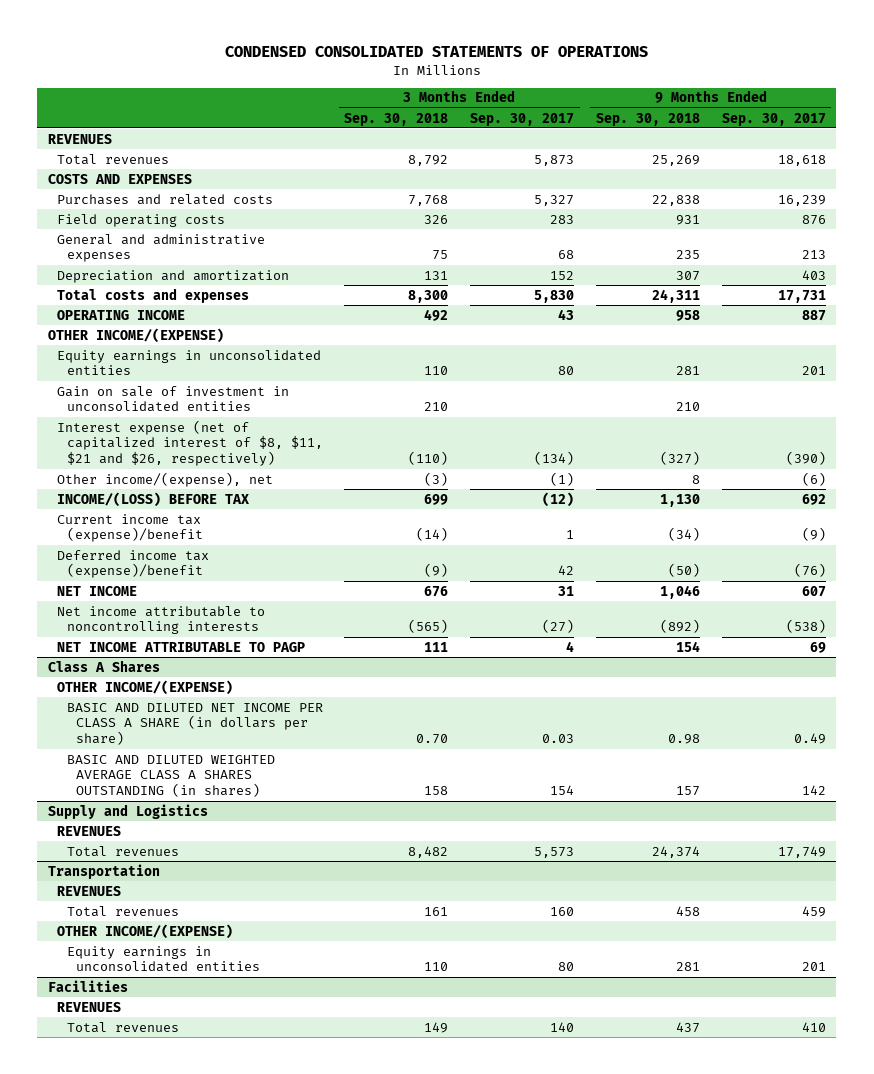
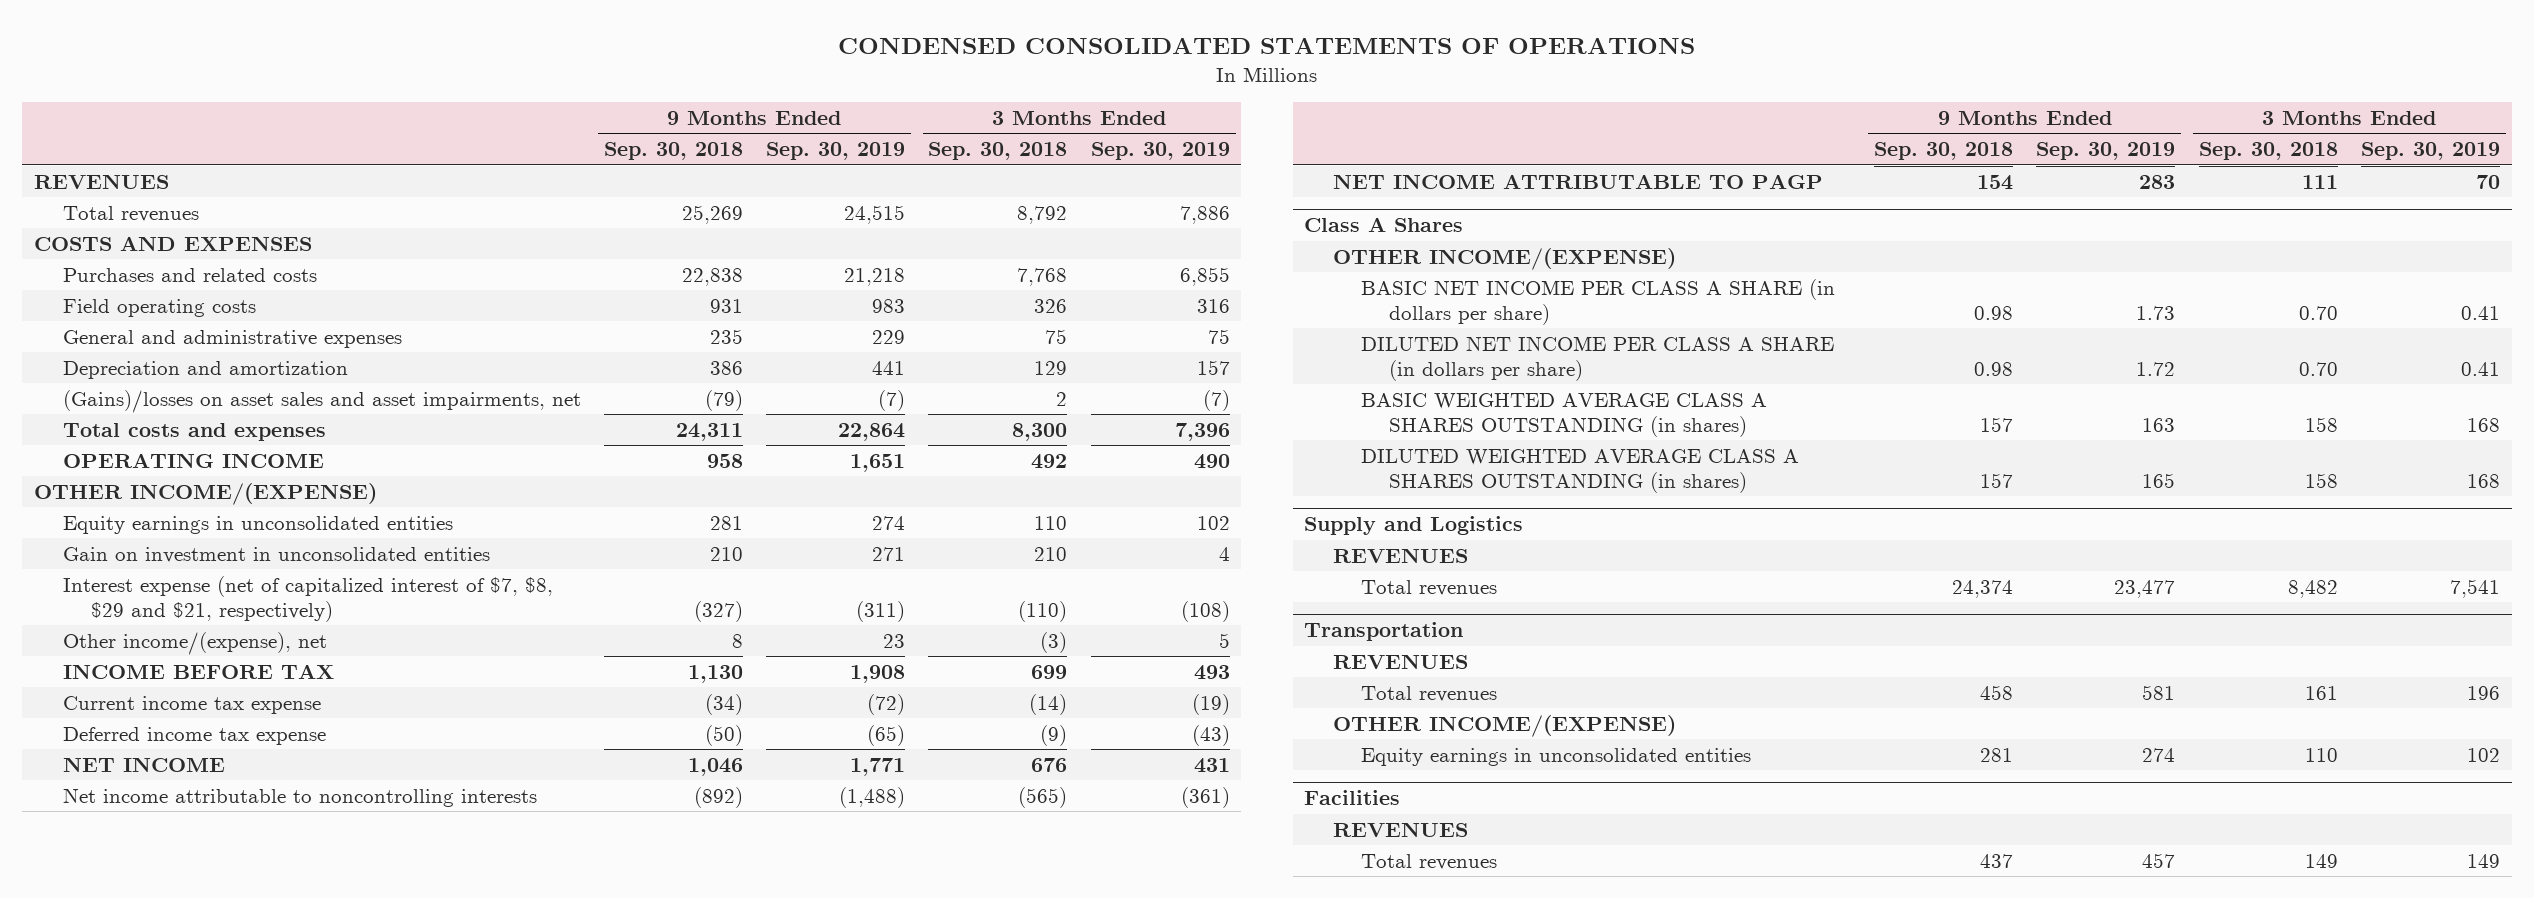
- | 3 Months Ended Sep. 30, 2018 | 3 Months Ended Sep. 30, 2017 | 9 Months Ended Sep. 30, 2018 | 9 Months Ended Sep. 30, 2017
+ | 9 Months Ended Sep. 30, 2018 | 9 Months Ended Sep. 30, 2019 | 3 Months Ended Sep. 30, 2018 | 3 Months Ended Sep. 30, 2019
- Depreciation and amortization | 131 | 152 | 307 | 403
+ Depreciation and amortization | 386 | 441 | 129 | 157
+ (Gains)/losses on asset sales and asset impairments, net | (79) | (7) | 2 | (7)
- Gain on sale of investment in unconsolidated entities | 210 | | 210 |
- Interest expense (net of capitalized interest of $8, $11, $21 and $26, respectively) | (110) | (134) | (327) | (390)
+ Gain on investment in unconsolidated entities | 210 | 271 | 210 | 4
+ Interest expense (net of capitalized interest of $7, $8, $29 and $21, respectively) | (327) | (311) | (110) | (108)
- INCOME/(LOSS) BEFORE TAX | 699 | (12) | 1,130 | 692
- Current income tax (expense)/benefit | (14) | 1 | (34) | (9)
- Deferred income tax (expense)/benefit | (9) | 42 | (50) | (76)
+ INCOME BEFORE TAX | 1,130 | 1,908 | 699 | 493
+ Current income tax expense | (34) | (72) | (14) | (19)
+ Deferred income tax expense | (50) | (65) | (9) | (43)
@ Class A Shares
- BASIC AND DILUTED NET INCOME PER CLASS A SHARE (in dollars per share) | 0.70 | 0.03 | 0.98 | 0.49
- BASIC AND DILUTED WEIGHTED AVERAGE CLASS A SHARES OUTSTANDING (in shares) | 158 | 154 | 157 | 142
+ BASIC NET INCOME PER CLASS A SHARE (in dollars per share) | 0.98 | 1.73 | 0.70 | 0.41
+ DILUTED NET INCOME PER CLASS A SHARE (in dollars per share) | 0.98 | 1.72 | 0.70 | 0.41
+ BASIC WEIGHTED AVERAGE CLASS A SHARES OUTSTANDING (in shares) | 157 | 163 | 158 | 168
+ DILUTED WEIGHTED AVERAGE CLASS A SHARES OUTSTANDING (in shares) | 157 | 165 | 158 | 168

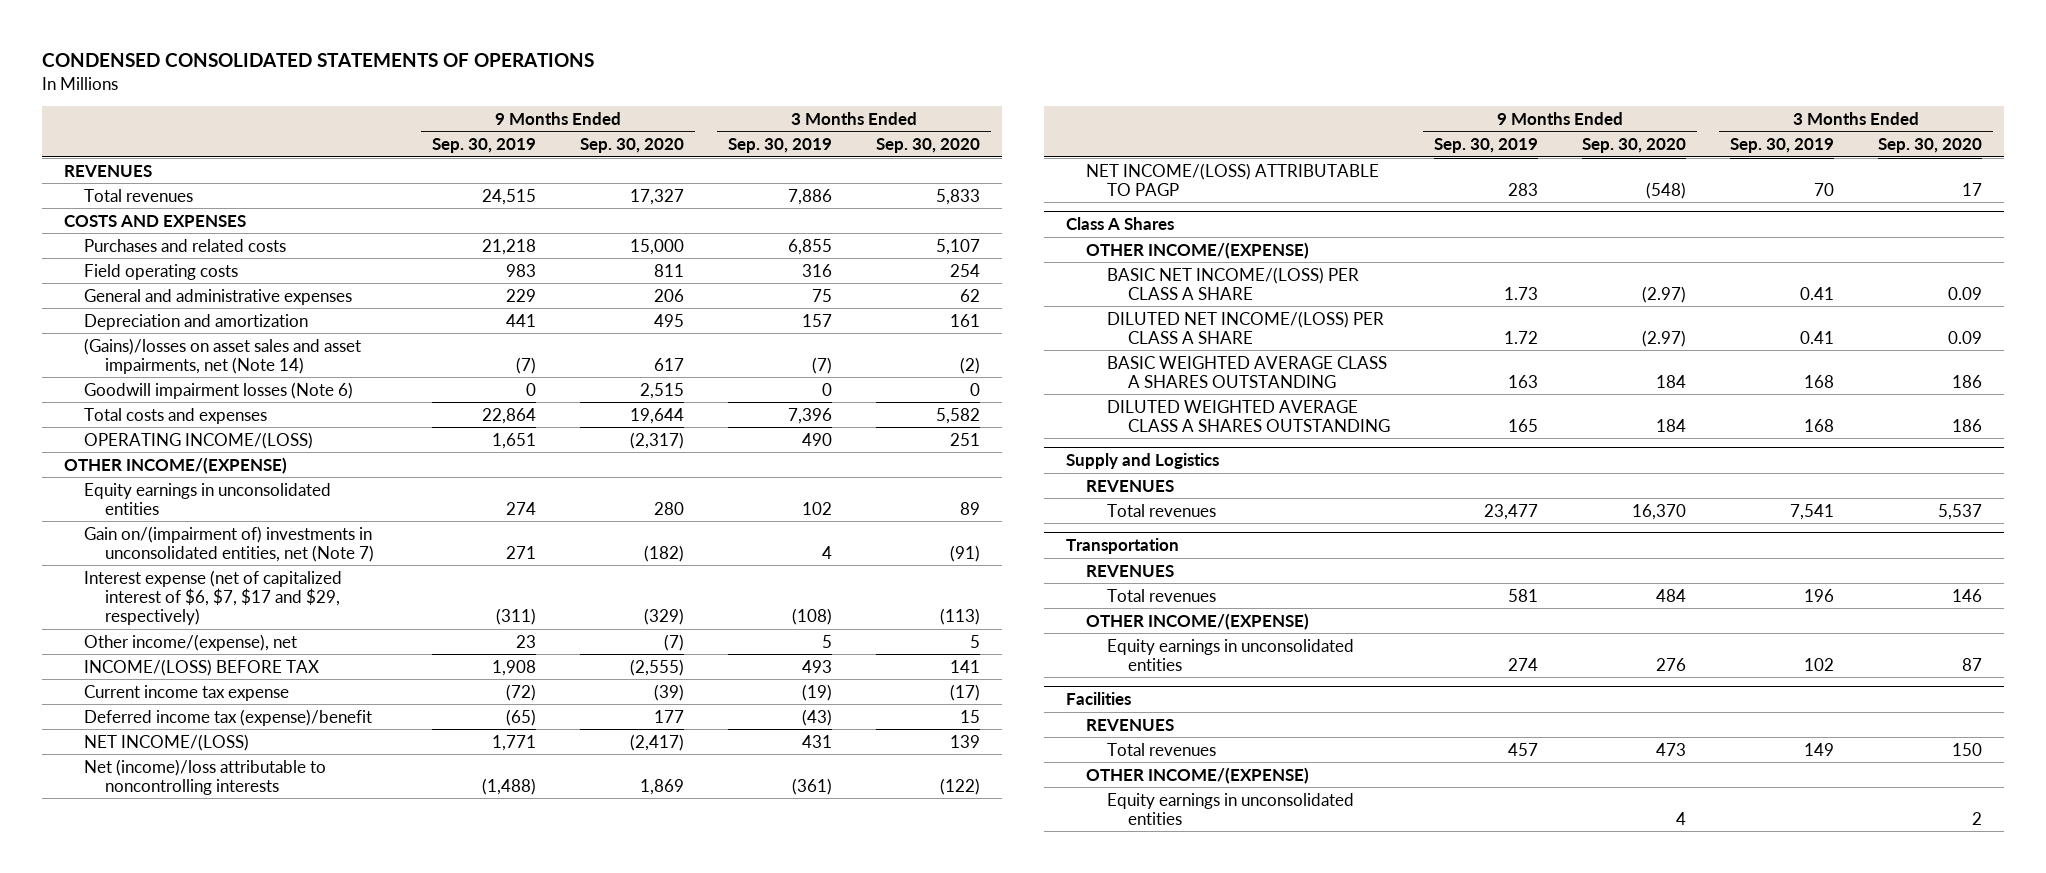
- | 9 Months Ended Sep. 30, 2018 | 9 Months Ended Sep. 30, 2019 | 3 Months Ended Sep. 30, 2018 | 3 Months Ended Sep. 30, 2019
+ | 9 Months Ended Sep. 30, 2019 | 9 Months Ended Sep. 30, 2020 | 3 Months Ended Sep. 30, 2019 | 3 Months Ended Sep. 30, 2020
- (Gains)/losses on asset sales and asset impairments, net | (79) | (7) | 2 | (7)
+ (Gains)/losses on asset sales and asset impairments, net (Note 14) | (7) | 617 | (7) | (2)
+ Goodwill impairment losses (Note 6) | 0 | 2,515 | 0 | 0
- OPERATING INCOME | 958 | 1,651 | 492 | 490
+ OPERATING INCOME/(LOSS) | 1,651 | (2,317) | 490 | 251
- Gain on investment in unconsolidated entities | 210 | 271 | 210 | 4
- Interest expense (net of capitalized interest of $7, $8, $29 and $21, respectively) | (327) | (311) | (110) | (108)
+ Gain on/(impairment of) investments in unconsolidated entities, net (Note 7) | 271 | (182) | 4 | (91)
+ Interest expense (net of capitalized interest of $6, $7, $17 and $29, respectively) | (311) | (329) | (108) | (113)
- INCOME BEFORE TAX | 1,130 | 1,908 | 699 | 493
+ INCOME/(LOSS) BEFORE TAX | 1,908 | (2,555) | 493 | 141
- Deferred income tax expense | (50) | (65) | (9) | (43)
- NET INCOME | 1,046 | 1,771 | 676 | 431
- Net income attributable to noncontrolling interests | (892) | (1,488) | (565) | (361)
- NET INCOME ATTRIBUTABLE TO PAGP | 154 | 283 | 111 | 70
+ Deferred income tax (expense)/benefit | (65) | 177 | (43) | 15
+ NET INCOME/(LOSS) | 1,771 | (2,417) | 431 | 139
+ Net (income)/loss attributable to noncontrolling interests | (1,488) | 1,869 | (361) | (122)
+ NET INCOME/(LOSS) ATTRIBUTABLE TO PAGP | 283 | (548) | 70 | 17
@ Class A Shares
- BASIC NET INCOME PER CLASS A SHARE (in dollars per share) | 0.98 | 1.73 | 0.70 | 0.41
- DILUTED NET INCOME PER CLASS A SHARE (in dollars per share) | 0.98 | 1.72 | 0.70 | 0.41
- BASIC WEIGHTED AVERAGE CLASS A SHARES OUTSTANDING (in shares) | 157 | 163 | 158 | 168
- DILUTED WEIGHTED AVERAGE CLASS A SHARES OUTSTANDING (in shares) | 157 | 165 | 158 | 168
+ BASIC NET INCOME/(LOSS) PER CLASS A SHARE | 1.73 | (2.97) | 0.41 | 0.09
+ DILUTED NET INCOME/(LOSS) PER CLASS A SHARE | 1.72 | (2.97) | 0.41 | 0.09
+ BASIC WEIGHTED AVERAGE CLASS A SHARES OUTSTANDING | 163 | 184 | 168 | 186
+ DILUTED WEIGHTED AVERAGE CLASS A SHARES OUTSTANDING | 165 | 184 | 168 | 186
@ Facilities
+ OTHER INCOME/(EXPENSE)
+ Equity earnings in unconsolidated entities | | 4 | | 2

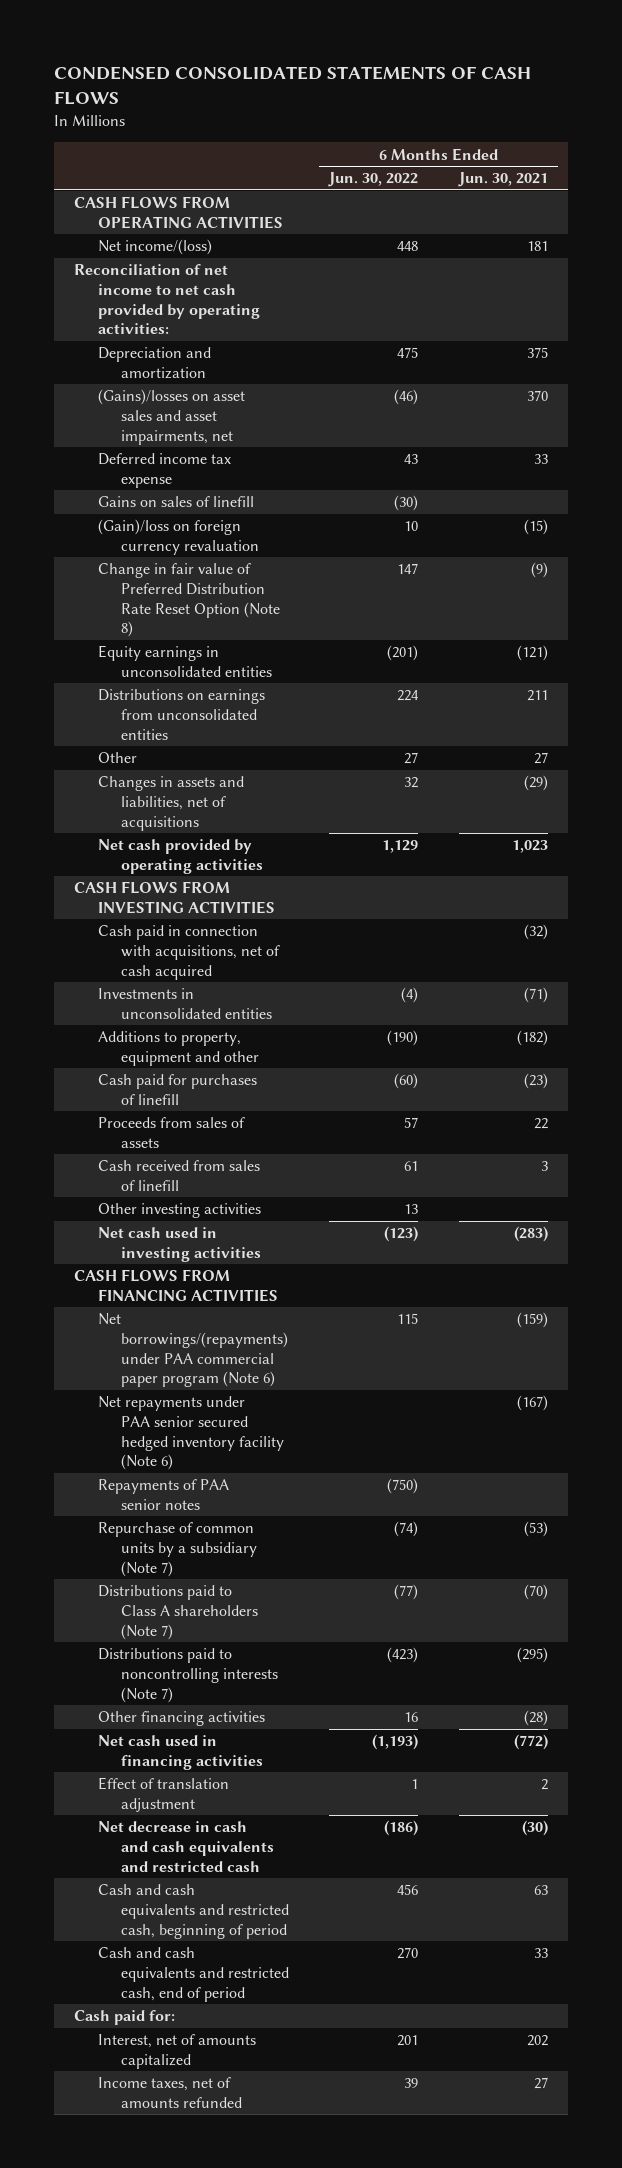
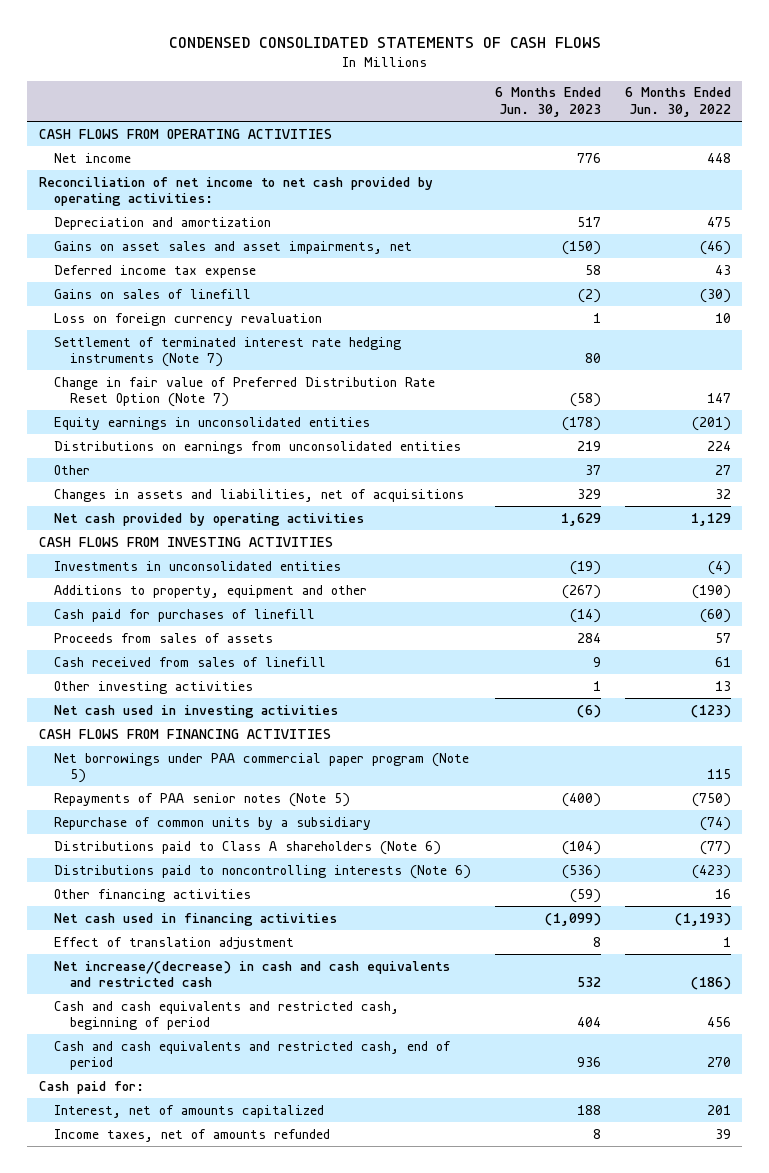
- | 6 Months Ended Jun. 30, 2022 | 6 Months Ended Jun. 30, 2021
+ | 6 Months Ended Jun. 30, 2023 | 6 Months Ended Jun. 30, 2022
- Net income/(loss) | 448 | 181
+ Net income | 776 | 448
- (Gains)/losses on asset sales and asset impairments, net | (46) | 370
+ Gains on asset sales and asset impairments, net | (150) | (46)
- (Gain)/loss on foreign currency revaluation | 10 | (15)
- Change in fair value of Preferred Distribution Rate Reset Option (Note 8) | 147 | (9)
+ Loss on foreign currency revaluation | 1 | 10
+ Settlement of terminated interest rate hedging instruments (Note 7) | 80 |
+ Change in fair value of Preferred Distribution Rate Reset Option (Note 7) | (58) | 147
- Cash paid in connection with acquisitions, net of cash acquired | | (32)
- Net borrowings/(repayments) under PAA commercial paper program (Note 6) | 115 | (159)
- Net repayments under PAA senior secured hedged inventory facility (Note 6) | | (167)
- Repayments of PAA senior notes | (750) |
- Repurchase of common units by a subsidiary (Note 7) | (74) | (53)
- Distributions paid to Class A shareholders (Note 7) | (77) | (70)
- Distributions paid to noncontrolling interests (Note 7) | (423) | (295)
+ Net borrowings under PAA commercial paper program (Note 5) | | 115
+ Repayments of PAA senior notes (Note 5) | (400) | (750)
+ Repurchase of common units by a subsidiary | | (74)
+ Distributions paid to Class A shareholders (Note 6) | (104) | (77)
+ Distributions paid to noncontrolling interests (Note 6) | (536) | (423)
- Net decrease in cash and cash equivalents and restricted cash | (186) | (30)
+ Net increase/(decrease) in cash and cash equivalents and restricted cash | 532 | (186)

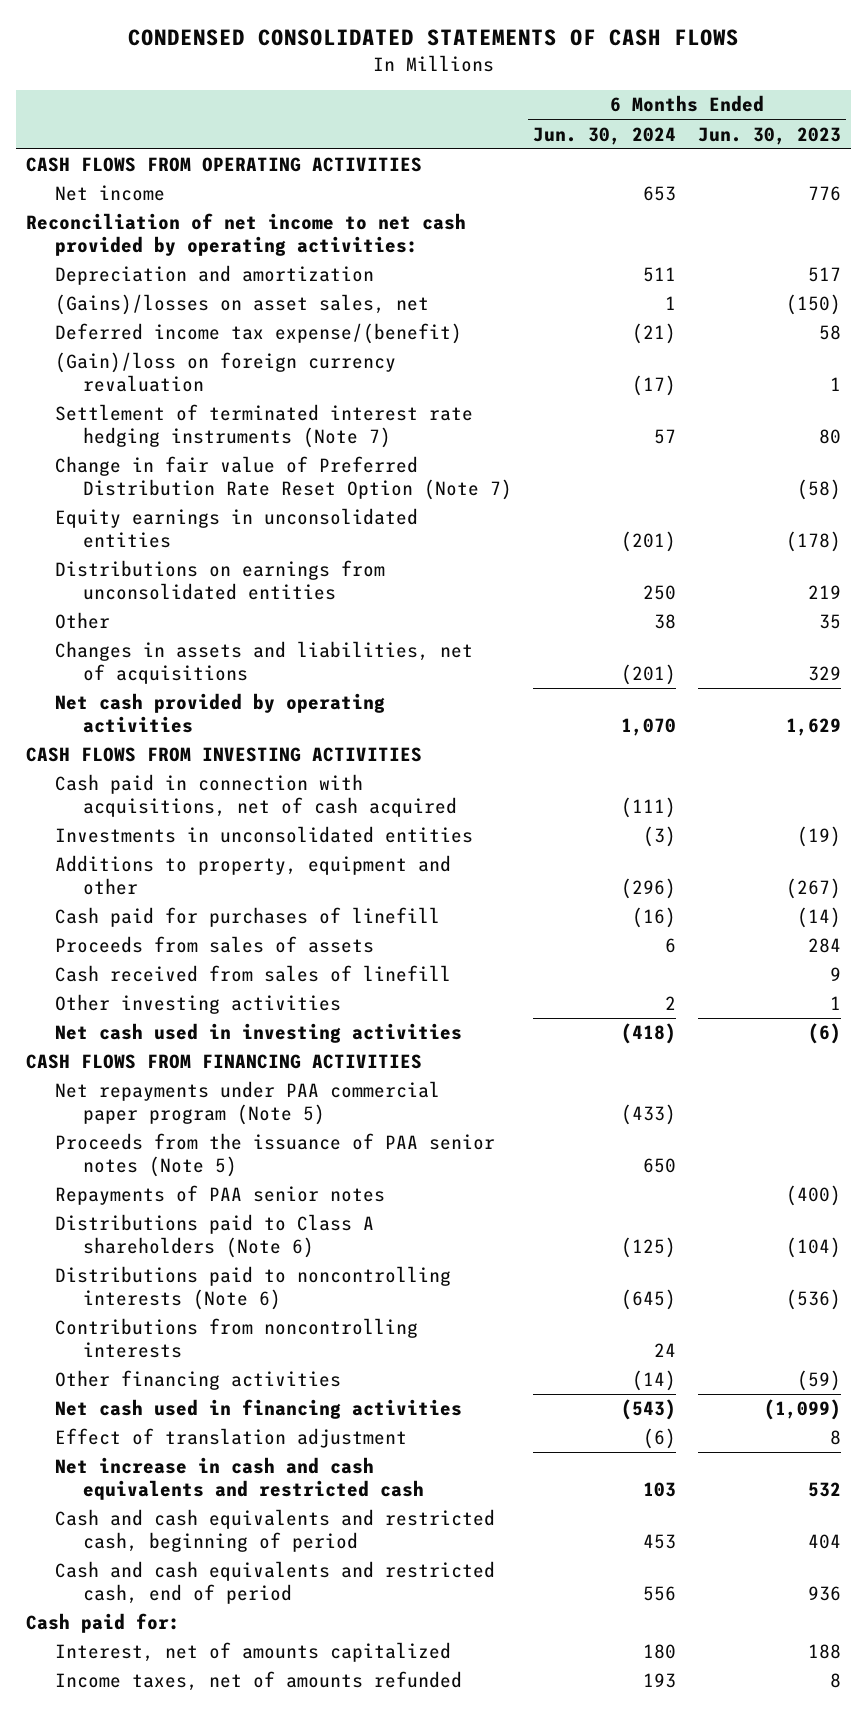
- | 6 Months Ended Jun. 30, 2023 | 6 Months Ended Jun. 30, 2022
+ | 6 Months Ended Jun. 30, 2024 | 6 Months Ended Jun. 30, 2023
- Gains on asset sales and asset impairments, net | (150) | (46)
- Deferred income tax expense | 58 | 43
- Gains on sales of linefill | (2) | (30)
- Loss on foreign currency revaluation | 1 | 10
+ (Gains)/losses on asset sales, net | 1 | (150)
+ Deferred income tax expense/(benefit) | (21) | 58
+ (Gain)/loss on foreign currency revaluation | (17) | 1
- Other | 37 | 27
+ Other | 38 | 35
+ Cash paid in connection with acquisitions, net of cash acquired | (111) |
- Net borrowings under PAA commercial paper program (Note 5) | | 115
- Repayments of PAA senior notes (Note 5) | (400) | (750)
- Repurchase of common units by a subsidiary | | (74)
+ Net repayments under PAA commercial paper program (Note 5) | (433) |
+ Proceeds from the issuance of PAA senior notes (Note 5) | 650 |
+ Repayments of PAA senior notes | | (400)
+ Contributions from noncontrolling interests | 24 |
- Net increase/(decrease) in cash and cash equivalents and restricted cash | 532 | (186)
+ Net increase in cash and cash equivalents and restricted cash | 103 | 532

